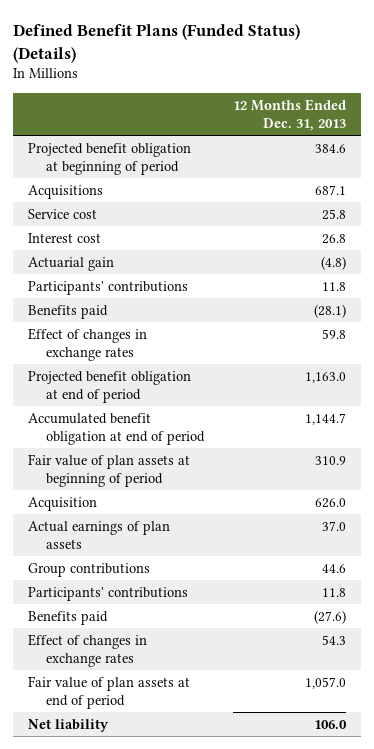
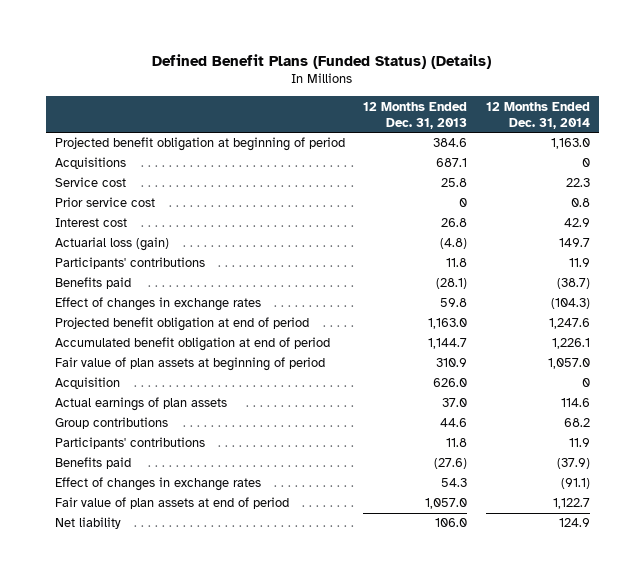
- | 12 Months Ended Dec. 31, 2013
+ | 12 Months Ended Dec. 31, 2013 | 12 Months Ended Dec. 31, 2014
+ Prior service cost | 0 | 0.8
- Actuarial gain | (4.8)
+ Actuarial loss (gain) | (4.8) | 149.7

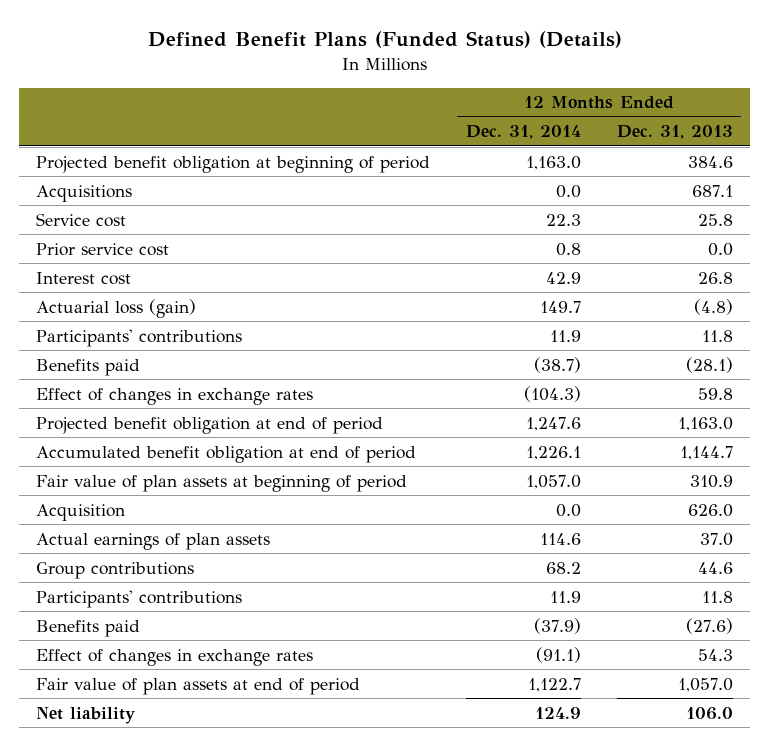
- | 12 Months Ended Dec. 31, 2013 | 12 Months Ended Dec. 31, 2014
+ | 12 Months Ended Dec. 31, 2014 | 12 Months Ended Dec. 31, 2013
- Acquisitions | 687.1 | 0
+ Acquisitions | 0.0 | 687.1
- Prior service cost | 0 | 0.8
+ Prior service cost | 0.8 | 0.0
- Acquisition | 626.0 | 0
+ Acquisition | 0.0 | 626.0

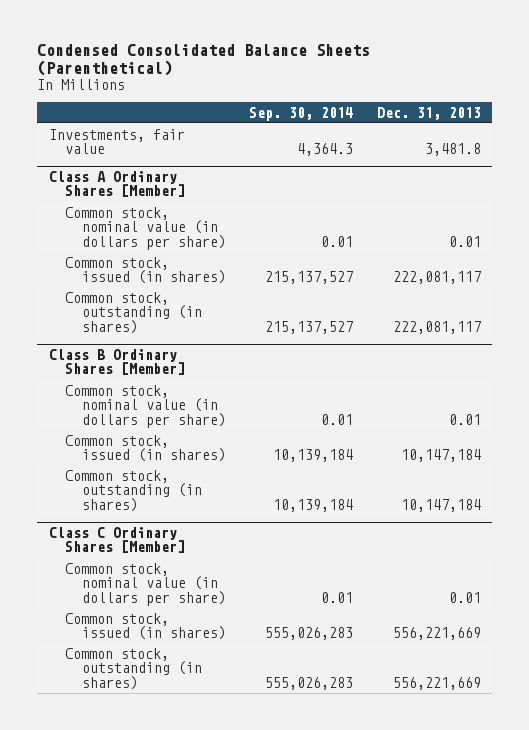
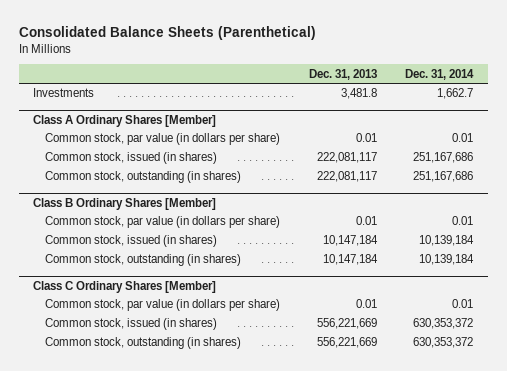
- Condensed Consolidated Balance Sheets (Parenthetical)
+ Consolidated Balance Sheets (Parenthetical)
- | Sep. 30, 2014 | Dec. 31, 2013
+ | Dec. 31, 2013 | Dec. 31, 2014
- Investments, fair value | 4,364.3 | 3,481.8
+ Investments | 3,481.8 | 1,662.7
@ Class A Ordinary Shares [Member]
- Common stock, nominal value (in dollars per share) | 0.01 | 0.01
+ Common stock, par value (in dollars per share) | 0.01 | 0.01
@ Class B Ordinary Shares [Member]
- Common stock, nominal value (in dollars per share) | 0.01 | 0.01
+ Common stock, par value (in dollars per share) | 0.01 | 0.01
@ Class C Ordinary Shares [Member]
- Common stock, nominal value (in dollars per share) | 0.01 | 0.01
+ Common stock, par value (in dollars per share) | 0.01 | 0.01

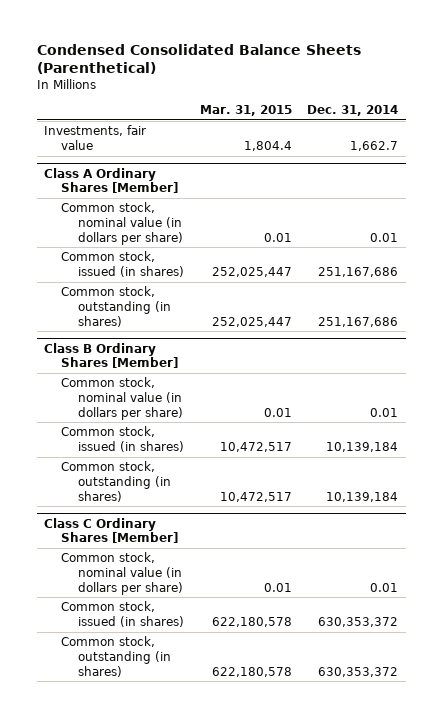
- Consolidated Balance Sheets (Parenthetical)
+ Condensed Consolidated Balance Sheets (Parenthetical)
- | Dec. 31, 2013 | Dec. 31, 2014
+ | Mar. 31, 2015 | Dec. 31, 2014
- Investments | 3,481.8 | 1,662.7
+ Investments, fair value | 1,804.4 | 1,662.7
@ Class A Ordinary Shares [Member]
- Common stock, par value (in dollars per share) | 0.01 | 0.01
+ Common stock, nominal value (in dollars per share) | 0.01 | 0.01
@ Class B Ordinary Shares [Member]
- Common stock, par value (in dollars per share) | 0.01 | 0.01
+ Common stock, nominal value (in dollars per share) | 0.01 | 0.01
@ Class C Ordinary Shares [Member]
- Common stock, par value (in dollars per share) | 0.01 | 0.01
+ Common stock, nominal value (in dollars per share) | 0.01 | 0.01

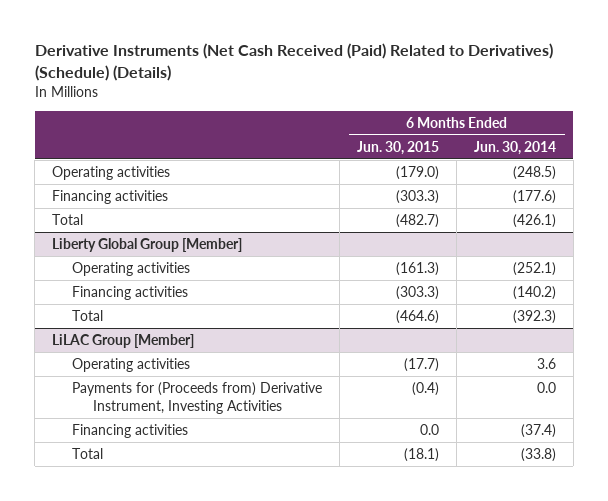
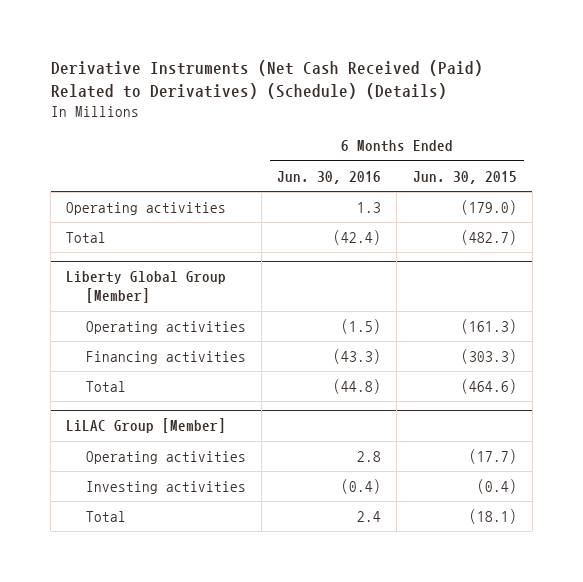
- | 6 Months Ended Jun. 30, 2015 | 6 Months Ended Jun. 30, 2014
+ | 6 Months Ended Jun. 30, 2016 | 6 Months Ended Jun. 30, 2015
- Financing activities | (303.3) | (177.6)
@ LiLAC Group [Member]
- Payments for (Proceeds from) Derivative Instrument, Investing Activities | (0.4) | 0.0
- Financing activities | 0.0 | (37.4)
+ Investing activities | (0.4) | (0.4)

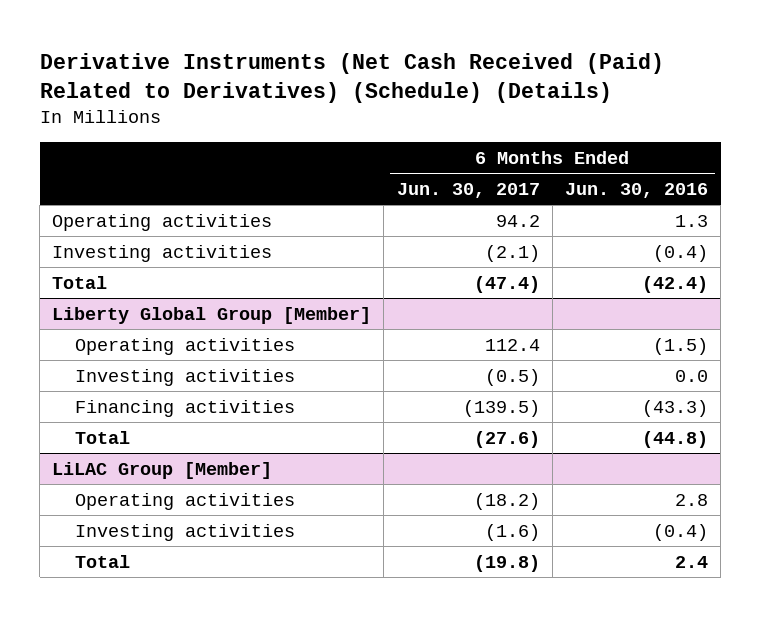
- | 6 Months Ended Jun. 30, 2016 | 6 Months Ended Jun. 30, 2015
+ | 6 Months Ended Jun. 30, 2017 | 6 Months Ended Jun. 30, 2016
+ Investing activities | (2.1) | (0.4)
@ Liberty Global Group [Member]
+ Investing activities | (0.5) | 0.0

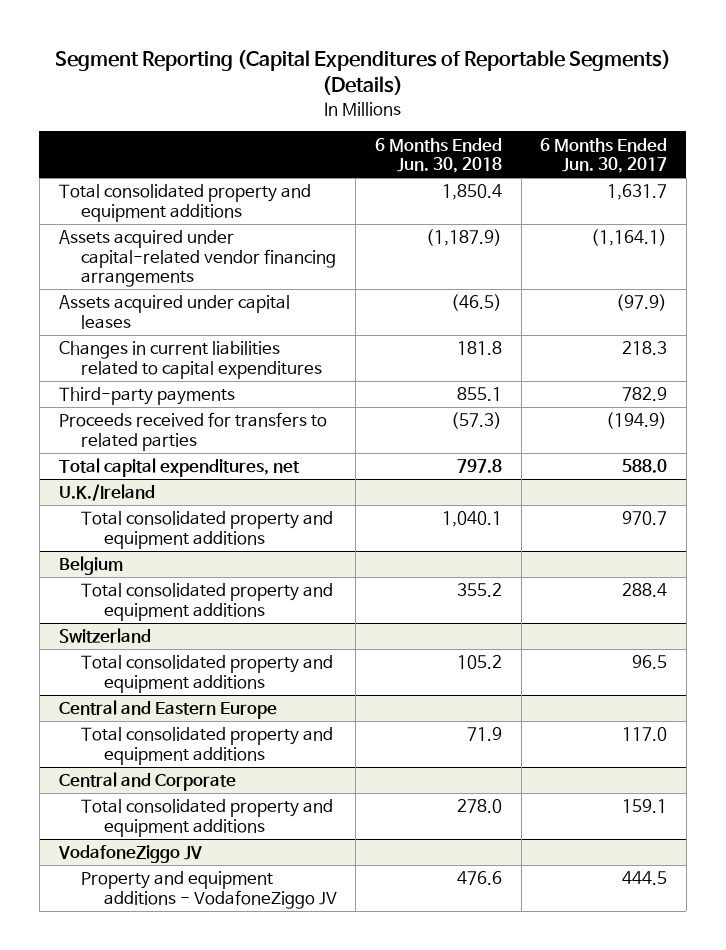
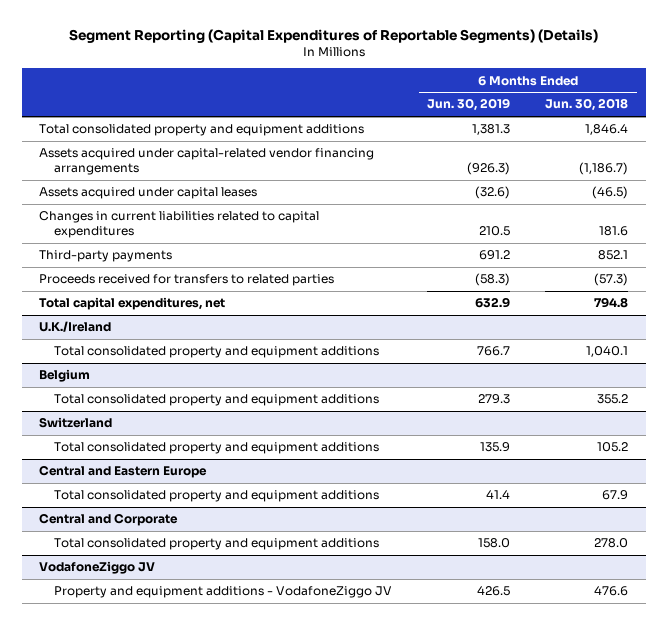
- | 6 Months Ended Jun. 30, 2018 | 6 Months Ended Jun. 30, 2017
+ | 6 Months Ended Jun. 30, 2019 | 6 Months Ended Jun. 30, 2018
- Total consolidated property and equipment additions | 1,850.4 | 1,631.7
- Assets acquired under capital-related vendor financing arrangements | (1,187.9) | (1,164.1)
+ Total consolidated property and equipment additions | 1,381.3 | 1,846.4
+ Assets acquired under capital-related vendor financing arrangements | (926.3) | (1,186.7)
- Changes in current liabilities related to capital expenditures | 181.8 | 218.3
- Third-party payments | 855.1 | 782.9
+ Changes in current liabilities related to capital expenditures | 210.5 | 181.6
+ Third-party payments | 691.2 | 852.1
- Total capital expenditures, net | 797.8 | 588.0
+ Total capital expenditures, net | 632.9 | 794.8
@ Central and Eastern Europe
- Total consolidated property and equipment additions | 71.9 | 117.0
+ Total consolidated property and equipment additions | 41.4 | 67.9

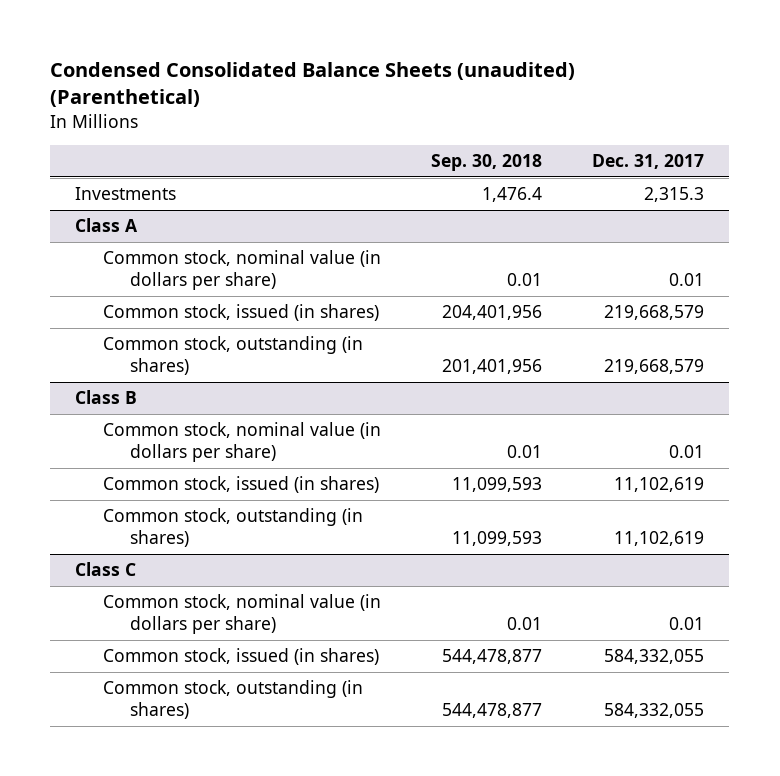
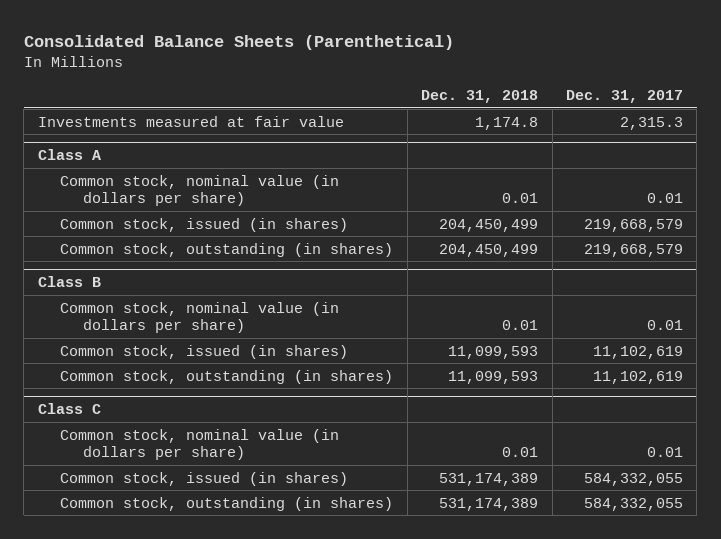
- Condensed Consolidated Balance Sheets (unaudited) (Parenthetical)
+ Consolidated Balance Sheets (Parenthetical)
- | Sep. 30, 2018 | Dec. 31, 2017
+ | Dec. 31, 2018 | Dec. 31, 2017
- Investments | 1,476.4 | 2,315.3
+ Investments measured at fair value | 1,174.8 | 2,315.3

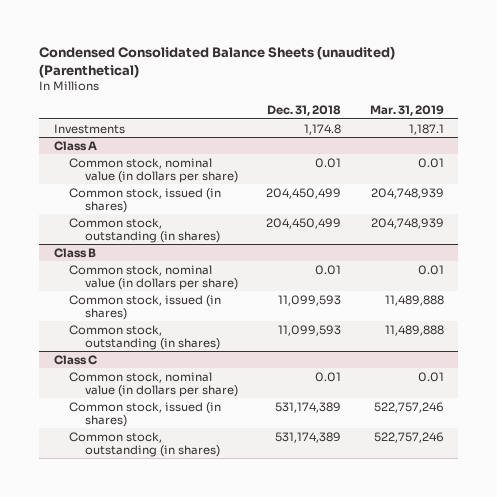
- Consolidated Balance Sheets (Parenthetical)
+ Condensed Consolidated Balance Sheets (unaudited) (Parenthetical)
- | Dec. 31, 2018 | Dec. 31, 2017
+ | Dec. 31, 2018 | Mar. 31, 2019
- Investments measured at fair value | 1,174.8 | 2,315.3
+ Investments | 1,174.8 | 1,187.1

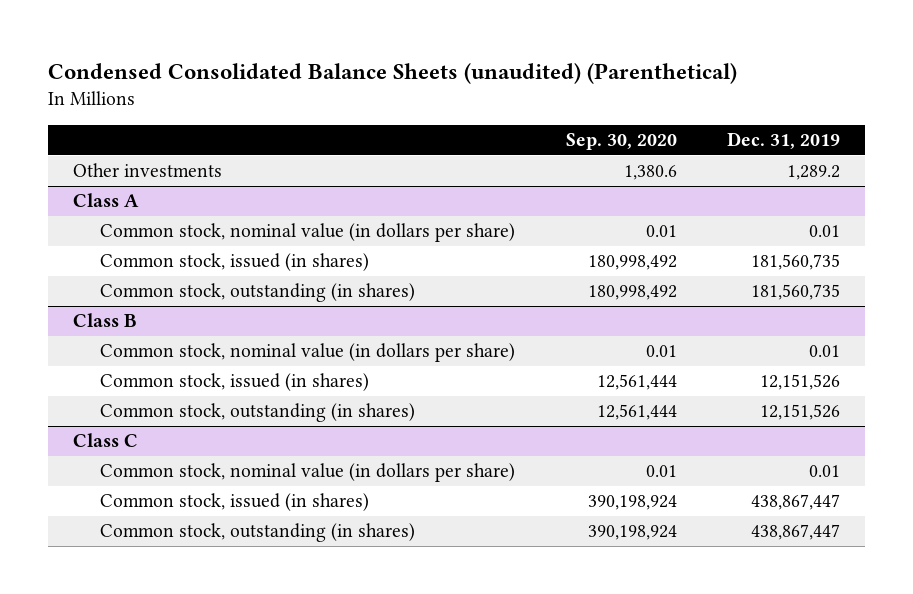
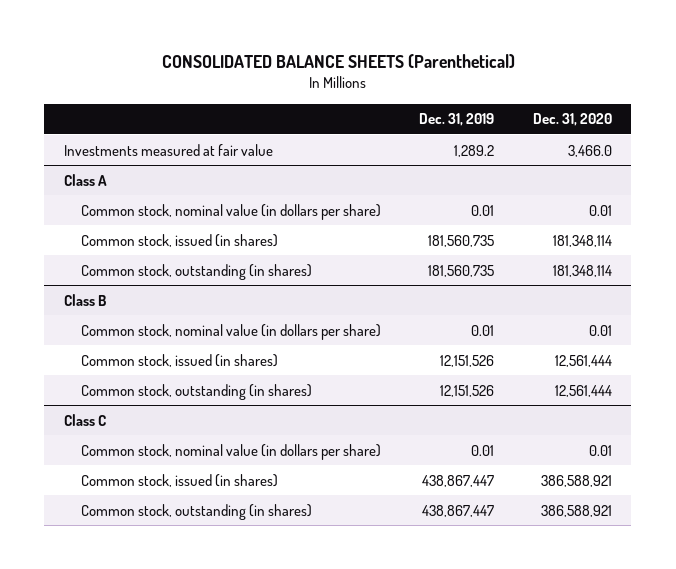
- Condensed Consolidated Balance Sheets (unaudited) (Parenthetical)
+ CONSOLIDATED BALANCE SHEETS (Parenthetical)
- | Sep. 30, 2020 | Dec. 31, 2019
+ | Dec. 31, 2019 | Dec. 31, 2020
- Other investments | 1,380.6 | 1,289.2
+ Investments measured at fair value | 1,289.2 | 3,466.0

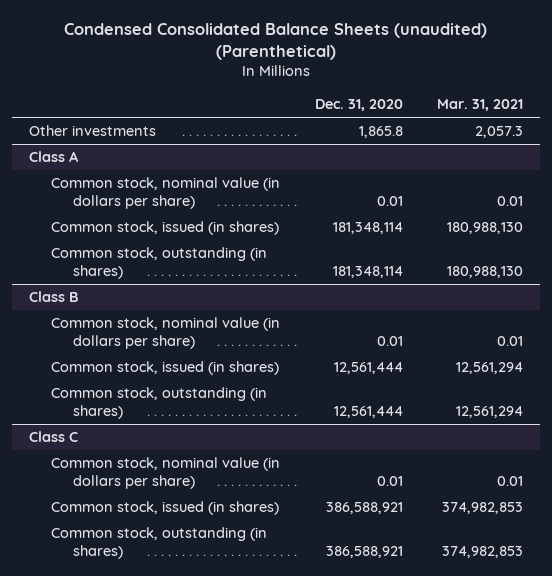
- CONSOLIDATED BALANCE SHEETS (Parenthetical)
+ Condensed Consolidated Balance Sheets (unaudited) (Parenthetical)
- | Dec. 31, 2019 | Dec. 31, 2020
+ | Dec. 31, 2020 | Mar. 31, 2021
- Investments measured at fair value | 1,289.2 | 3,466.0
+ Other investments | 1,865.8 | 2,057.3

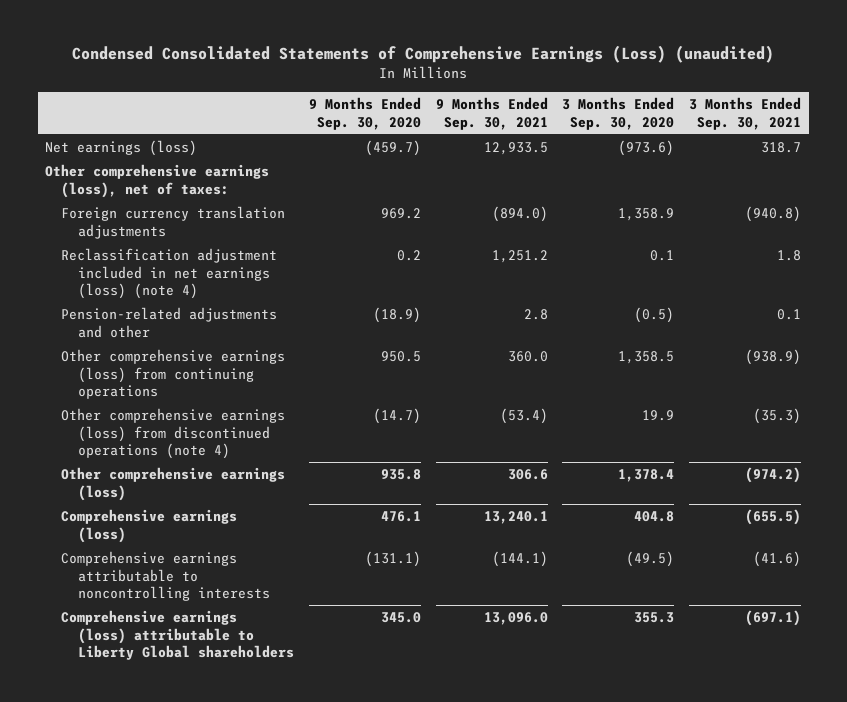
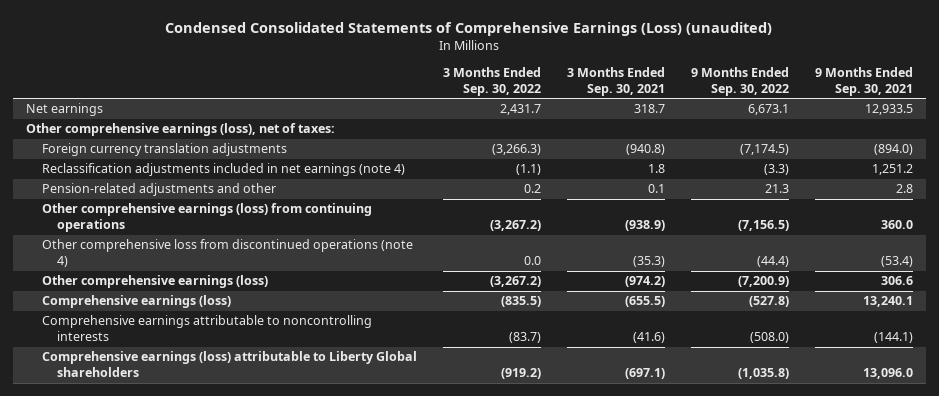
- | 9 Months Ended Sep. 30, 2020 | 9 Months Ended Sep. 30, 2021 | 3 Months Ended Sep. 30, 2020 | 3 Months Ended Sep. 30, 2021
+ | 3 Months Ended Sep. 30, 2022 | 3 Months Ended Sep. 30, 2021 | 9 Months Ended Sep. 30, 2022 | 9 Months Ended Sep. 30, 2021
- Net earnings (loss) | (459.7) | 12,933.5 | (973.6) | 318.7
+ Net earnings | 2,431.7 | 318.7 | 6,673.1 | 12,933.5
- Reclassification adjustment included in net earnings (loss) (note 4) | 0.2 | 1,251.2 | 0.1 | 1.8
+ Reclassification adjustments included in net earnings (note 4) | (1.1) | 1.8 | (3.3) | 1,251.2
- Other comprehensive earnings (loss) from discontinued operations (note 4) | (14.7) | (53.4) | 19.9 | (35.3)
+ Other comprehensive loss from discontinued operations (note 4) | 0.0 | (35.3) | (44.4) | (53.4)

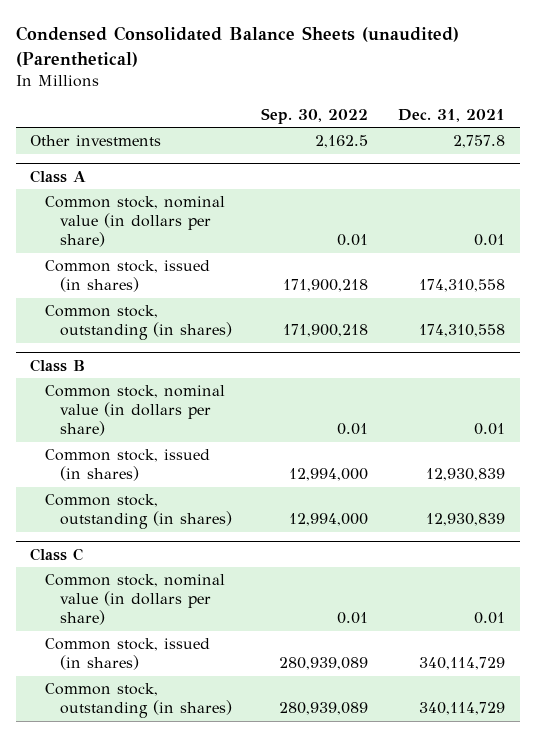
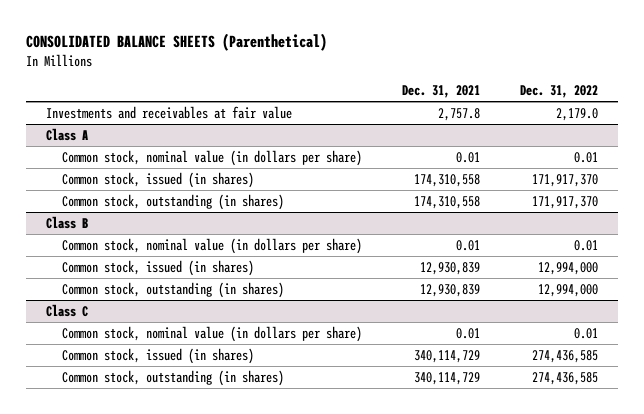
- Condensed Consolidated Balance Sheets (unaudited) (Parenthetical)
+ CONSOLIDATED BALANCE SHEETS (Parenthetical)
- | Sep. 30, 2022 | Dec. 31, 2021
+ | Dec. 31, 2021 | Dec. 31, 2022
- Other investments | 2,162.5 | 2,757.8
+ Investments and receivables at fair value | 2,757.8 | 2,179.0

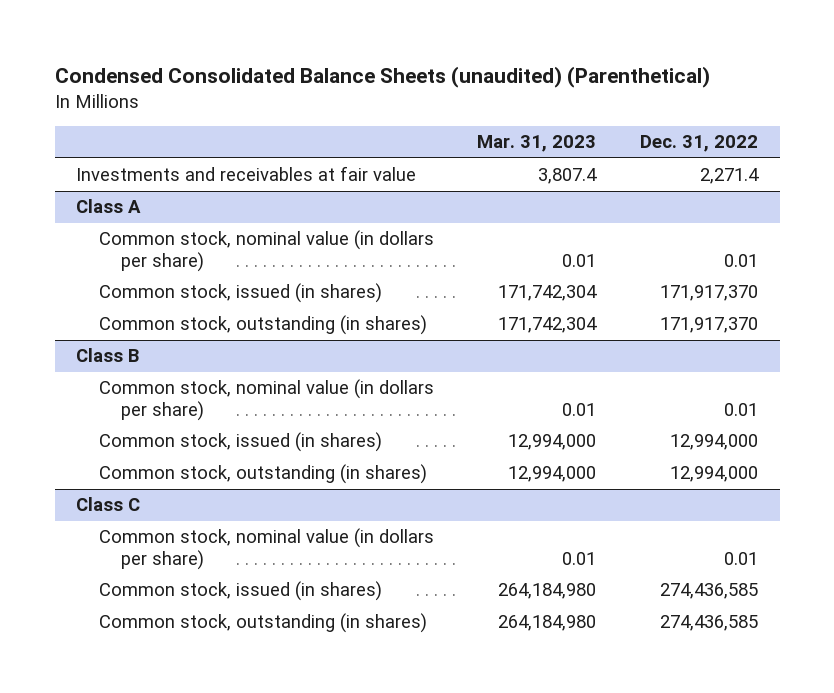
- CONSOLIDATED BALANCE SHEETS (Parenthetical)
+ Condensed Consolidated Balance Sheets (unaudited) (Parenthetical)
- | Dec. 31, 2021 | Dec. 31, 2022
+ | Mar. 31, 2023 | Dec. 31, 2022
- Investments and receivables at fair value | 2,757.8 | 2,179.0
+ Investments and receivables at fair value | 3,807.4 | 2,271.4

